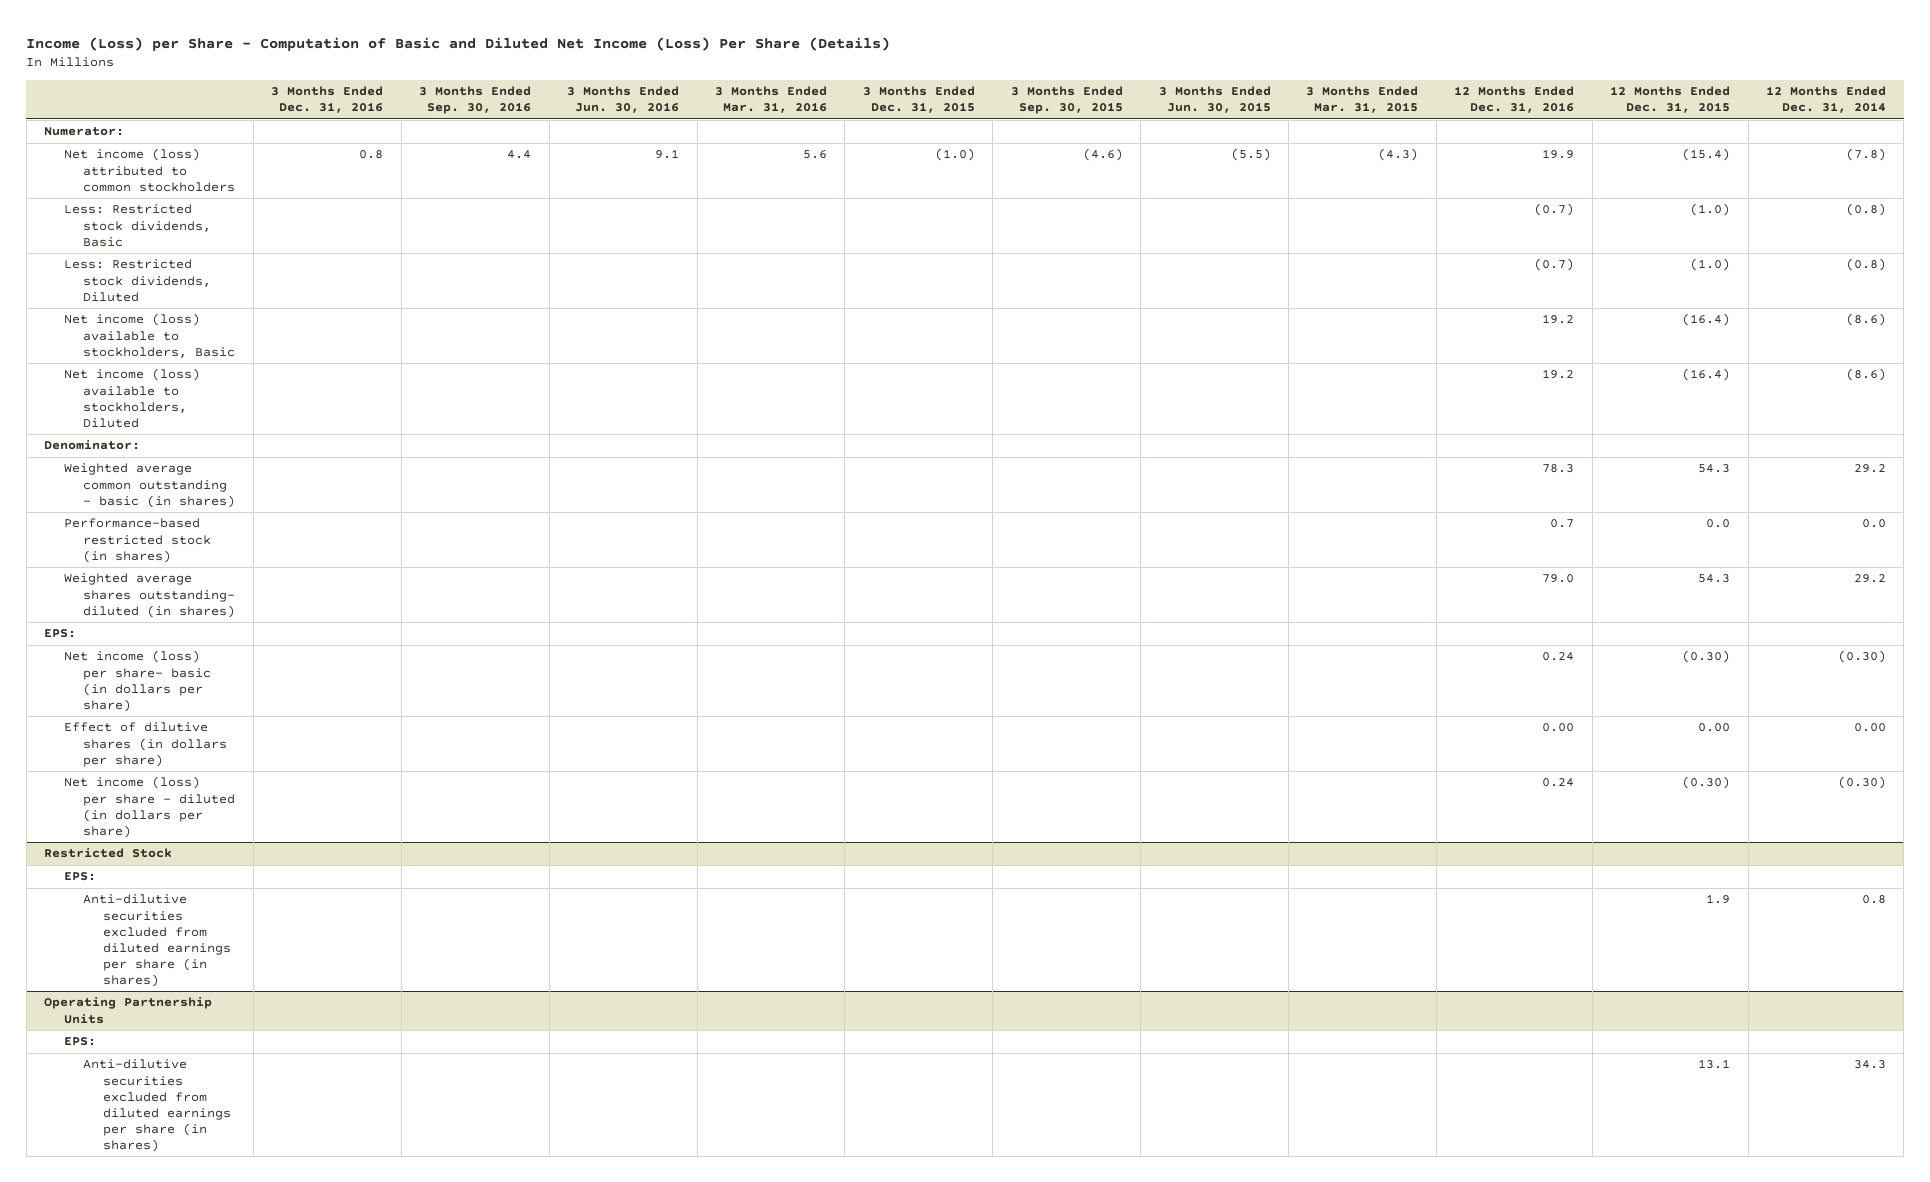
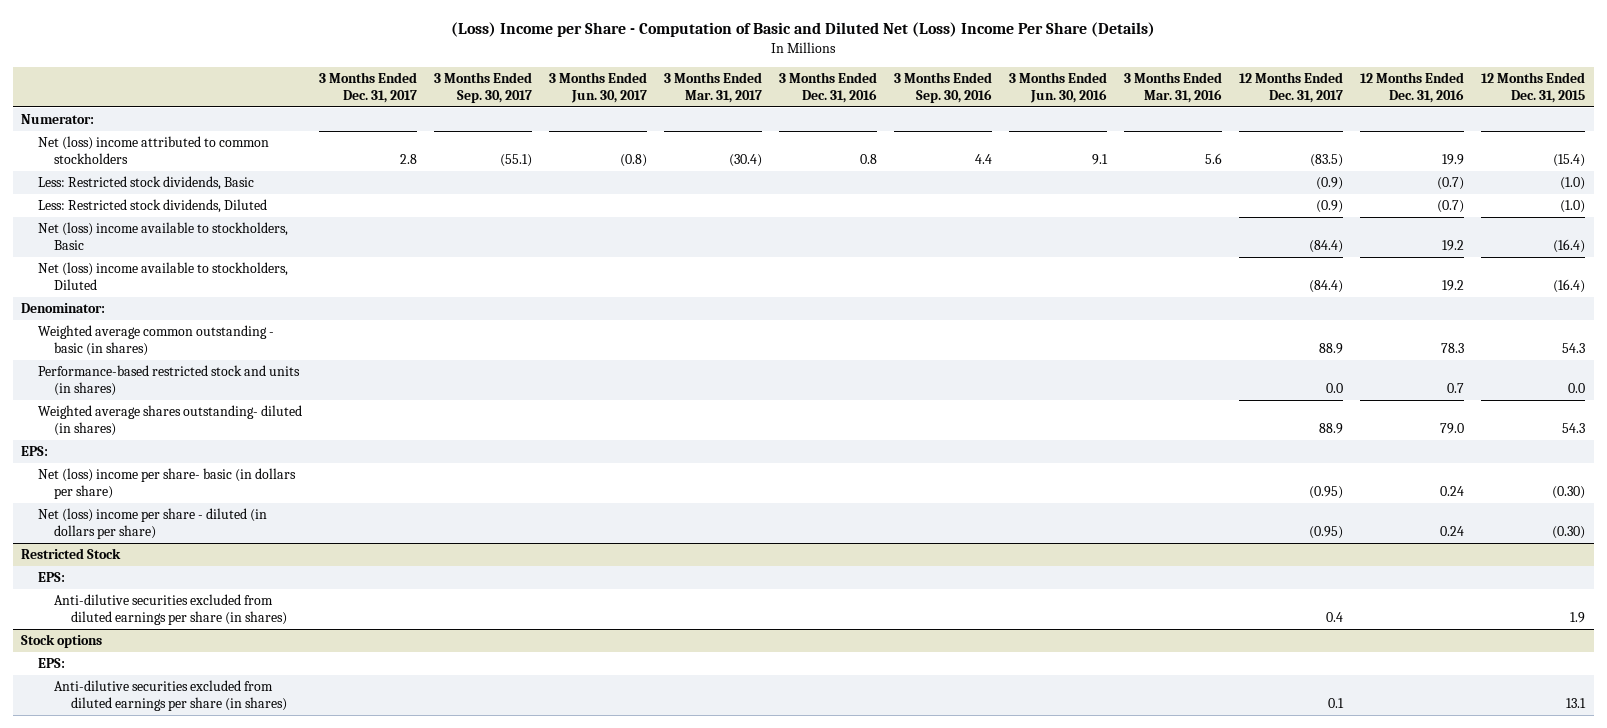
- Income (Loss) per Share - Computation of Basic and Diluted Net Income (Loss) Per Share (Details)
+ (Loss) Income per Share - Computation of Basic and Diluted Net (Loss) Income Per Share (Details)
- | 3 Months Ended Dec. 31, 2016 | 3 Months Ended Sep. 30, 2016 | 3 Months Ended Jun. 30, 2016 | 3 Months Ended Mar. 31, 2016 | 3 Months Ended Dec. 31, 2015 | 3 Months Ended Sep. 30, 2015 | 3 Months Ended Jun. 30, 2015 | 3 Months Ended Mar. 31, 2015 | 12 Months Ended Dec. 31, 2016 | 12 Months Ended Dec. 31, 2015 | 12 Months Ended Dec. 31, 2014
+ | 3 Months Ended Dec. 31, 2017 | 3 Months Ended Sep. 30, 2017 | 3 Months Ended Jun. 30, 2017 | 3 Months Ended Mar. 31, 2017 | 3 Months Ended Dec. 31, 2016 | 3 Months Ended Sep. 30, 2016 | 3 Months Ended Jun. 30, 2016 | 3 Months Ended Mar. 31, 2016 | 12 Months Ended Dec. 31, 2017 | 12 Months Ended Dec. 31, 2016 | 12 Months Ended Dec. 31, 2015
- Net income (loss) attributed to common stockholders | 0.8 | 4.4 | 9.1 | 5.6 | (1.0) | (4.6) | (5.5) | (4.3) | 19.9 | (15.4) | (7.8)
+ Net (loss) income attributed to common stockholders | 2.8 | (55.1) | (0.8) | (30.4) | 0.8 | 4.4 | 9.1 | 5.6 | (83.5) | 19.9 | (15.4)
- Net income (loss) available to stockholders, Basic | | | | | | | | | 19.2 | (16.4) | (8.6)
- Net income (loss) available to stockholders, Diluted | | | | | | | | | 19.2 | (16.4) | (8.6)
+ Net (loss) income available to stockholders, Basic | | | | | | | | | (84.4) | 19.2 | (16.4)
+ Net (loss) income available to stockholders, Diluted | | | | | | | | | (84.4) | 19.2 | (16.4)
- Performance-based restricted stock (in shares) | | | | | | | | | 0.7 | 0.0 | 0.0
+ Performance-based restricted stock and units (in shares) | | | | | | | | | 0.0 | 0.7 | 0.0
- Net income (loss) per share- basic (in dollars per share) | | | | | | | | | 0.24 | (0.30) | (0.30)
- Effect of dilutive shares (in dollars per share) | | | | | | | | | 0.00 | 0.00 | 0.00
- Net income (loss) per share - diluted (in dollars per share) | | | | | | | | | 0.24 | (0.30) | (0.30)
+ Net (loss) income per share- basic (in dollars per share) | | | | | | | | | (0.95) | 0.24 | (0.30)
+ Net (loss) income per share - diluted (in dollars per share) | | | | | | | | | (0.95) | 0.24 | (0.30)
- Operating Partnership Units
+ Stock options

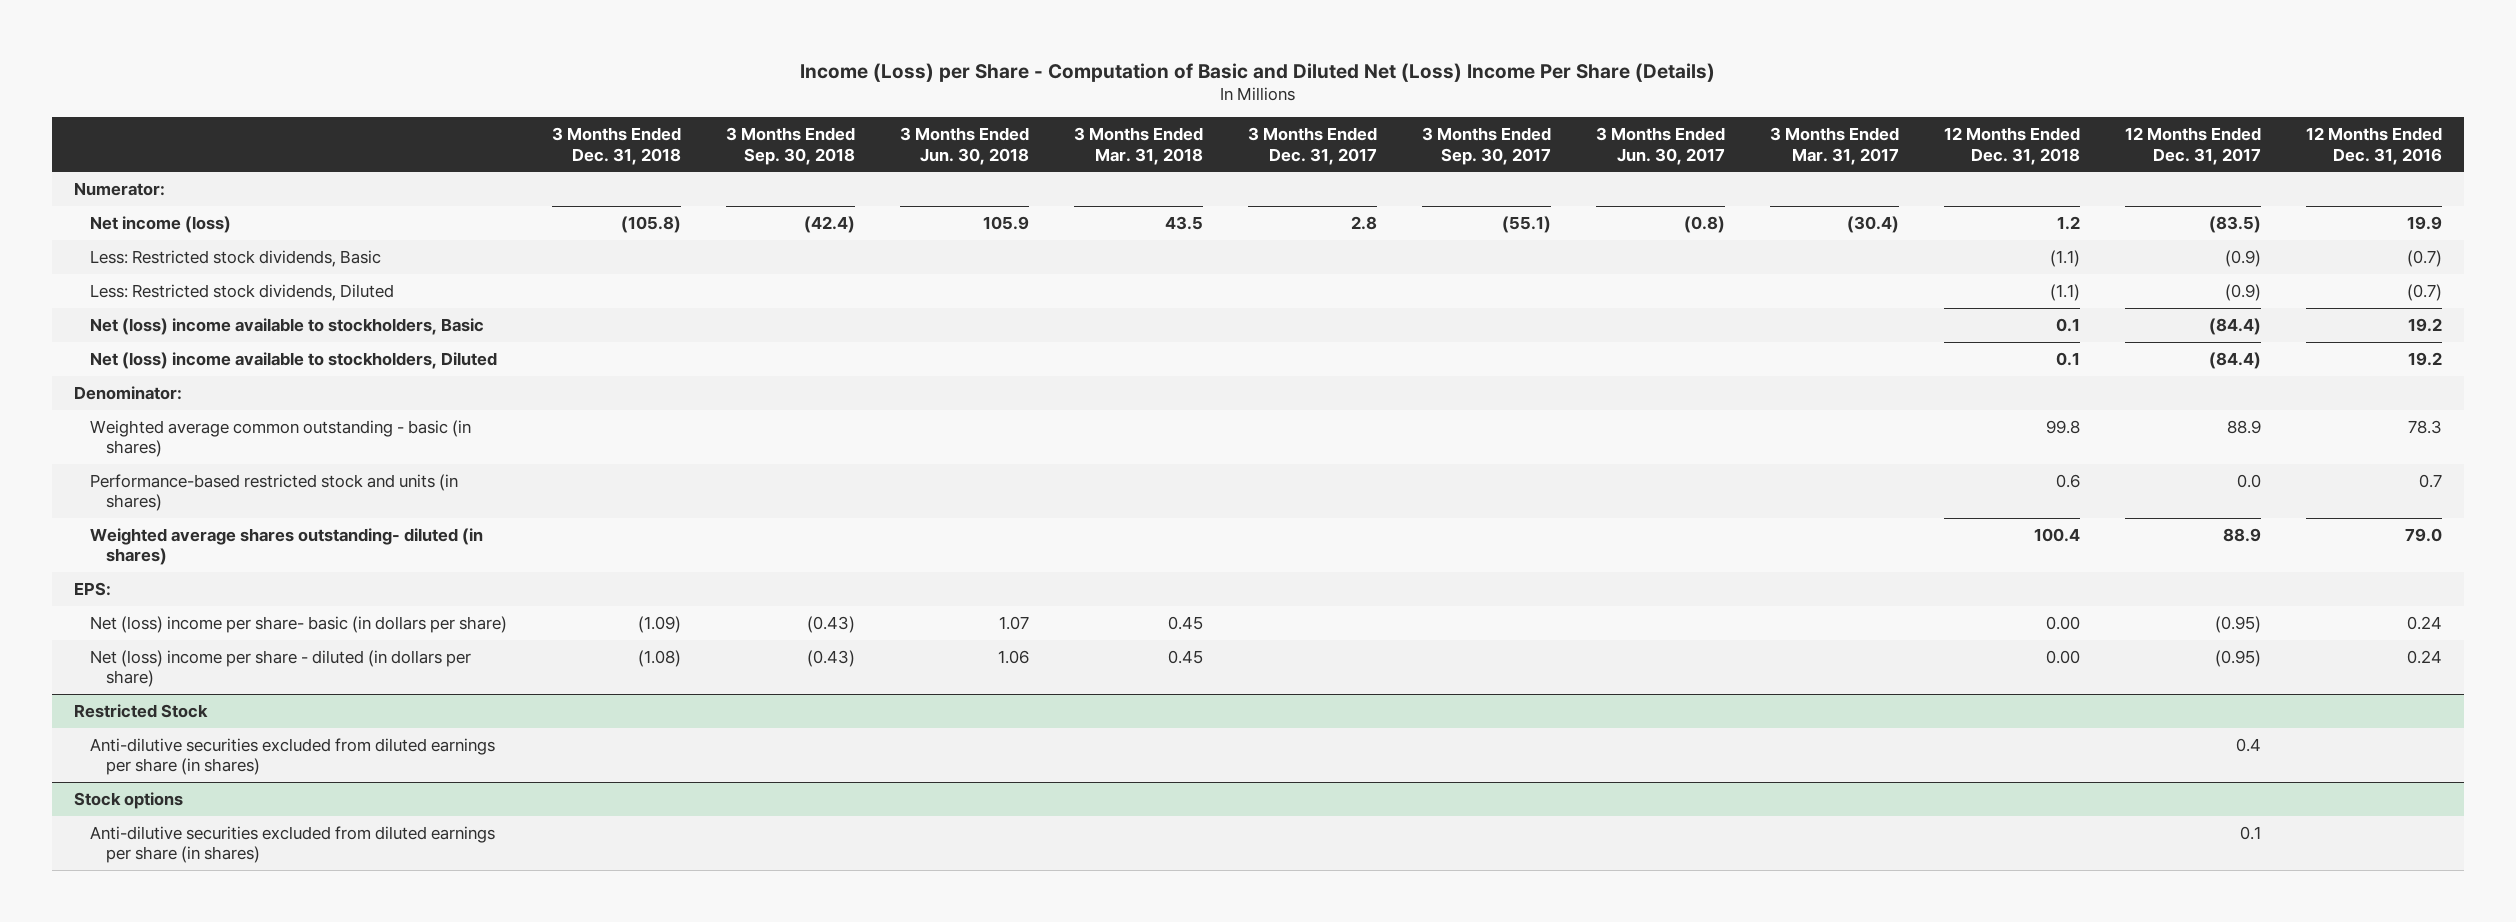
- (Loss) Income per Share - Computation of Basic and Diluted Net (Loss) Income Per Share (Details)
+ Income (Loss) per Share - Computation of Basic and Diluted Net (Loss) Income Per Share (Details)
- | 3 Months Ended Dec. 31, 2017 | 3 Months Ended Sep. 30, 2017 | 3 Months Ended Jun. 30, 2017 | 3 Months Ended Mar. 31, 2017 | 3 Months Ended Dec. 31, 2016 | 3 Months Ended Sep. 30, 2016 | 3 Months Ended Jun. 30, 2016 | 3 Months Ended Mar. 31, 2016 | 12 Months Ended Dec. 31, 2017 | 12 Months Ended Dec. 31, 2016 | 12 Months Ended Dec. 31, 2015
+ | 3 Months Ended Dec. 31, 2018 | 3 Months Ended Sep. 30, 2018 | 3 Months Ended Jun. 30, 2018 | 3 Months Ended Mar. 31, 2018 | 3 Months Ended Dec. 31, 2017 | 3 Months Ended Sep. 30, 2017 | 3 Months Ended Jun. 30, 2017 | 3 Months Ended Mar. 31, 2017 | 12 Months Ended Dec. 31, 2018 | 12 Months Ended Dec. 31, 2017 | 12 Months Ended Dec. 31, 2016
- Net (loss) income attributed to common stockholders | 2.8 | (55.1) | (0.8) | (30.4) | 0.8 | 4.4 | 9.1 | 5.6 | (83.5) | 19.9 | (15.4)
+ Net income (loss) | (105.8) | (42.4) | 105.9 | 43.5 | 2.8 | (55.1) | (0.8) | (30.4) | 1.2 | (83.5) | 19.9
@ Restricted Stock
- EPS:
@ Stock options
- EPS:

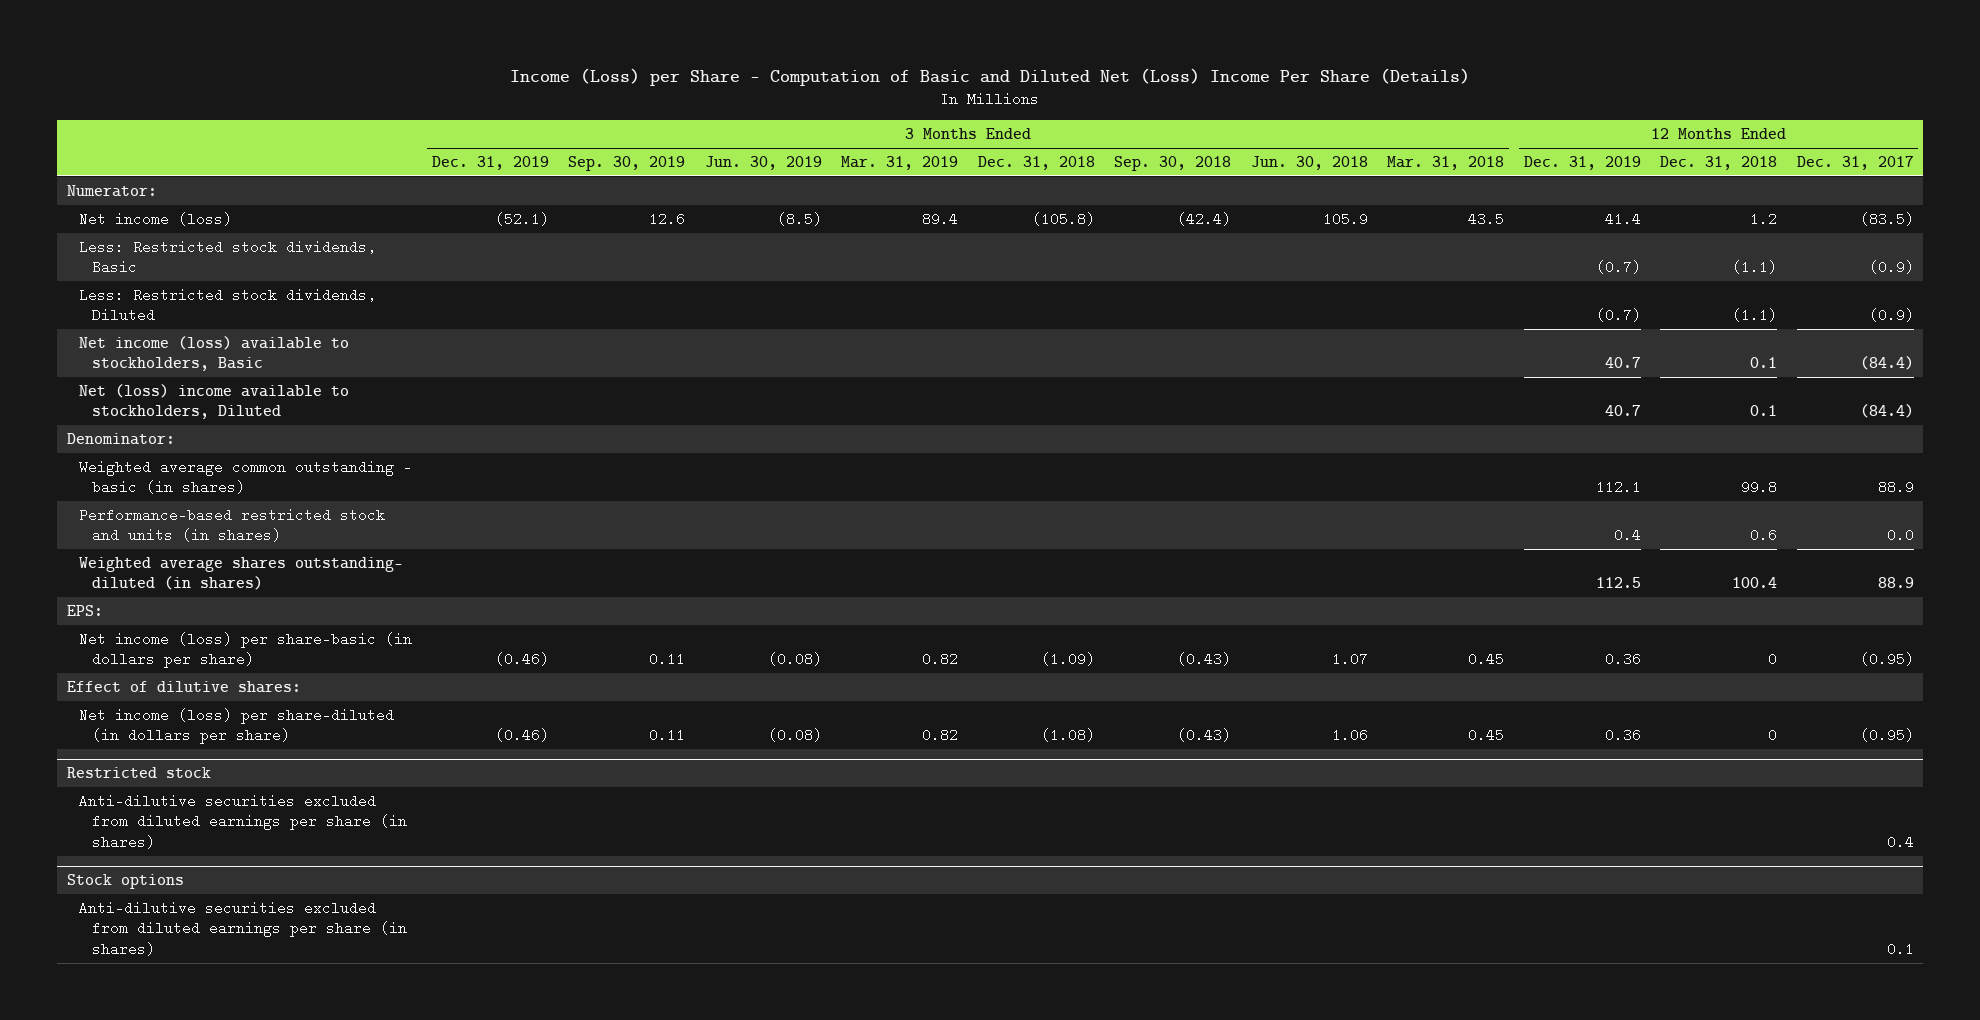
- | 3 Months Ended Dec. 31, 2018 | 3 Months Ended Sep. 30, 2018 | 3 Months Ended Jun. 30, 2018 | 3 Months Ended Mar. 31, 2018 | 3 Months Ended Dec. 31, 2017 | 3 Months Ended Sep. 30, 2017 | 3 Months Ended Jun. 30, 2017 | 3 Months Ended Mar. 31, 2017 | 12 Months Ended Dec. 31, 2018 | 12 Months Ended Dec. 31, 2017 | 12 Months Ended Dec. 31, 2016
+ | 3 Months Ended Dec. 31, 2019 | 3 Months Ended Sep. 30, 2019 | 3 Months Ended Jun. 30, 2019 | 3 Months Ended Mar. 31, 2019 | 3 Months Ended Dec. 31, 2018 | 3 Months Ended Sep. 30, 2018 | 3 Months Ended Jun. 30, 2018 | 3 Months Ended Mar. 31, 2018 | 12 Months Ended Dec. 31, 2019 | 12 Months Ended Dec. 31, 2018 | 12 Months Ended Dec. 31, 2017
- Net (loss) income available to stockholders, Basic | | | | | | | | | 0.1 | (84.4) | 19.2
+ Net income (loss) available to stockholders, Basic | | | | | | | | | 40.7 | 0.1 | (84.4)
- Net (loss) income per share- basic (in dollars per share) | (1.09) | (0.43) | 1.07 | 0.45 | | | | | 0.00 | (0.95) | 0.24
- Net (loss) income per share - diluted (in dollars per share) | (1.08) | (0.43) | 1.06 | 0.45 | | | | | 0.00 | (0.95) | 0.24
- Restricted Stock
+ Net income (loss) per share-basic (in dollars per share) | (0.46) | 0.11 | (0.08) | 0.82 | (1.09) | (0.43) | 1.07 | 0.45 | 0.36 | 0 | (0.95)
+ Effect of dilutive shares:
+ Net income (loss) per share-diluted (in dollars per share) | (0.46) | 0.11 | (0.08) | 0.82 | (1.08) | (0.43) | 1.06 | 0.45 | 0.36 | 0 | (0.95)
+ Restricted stock

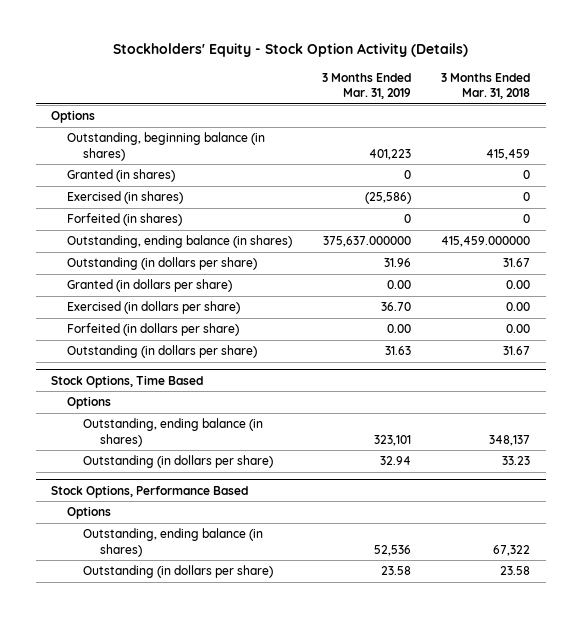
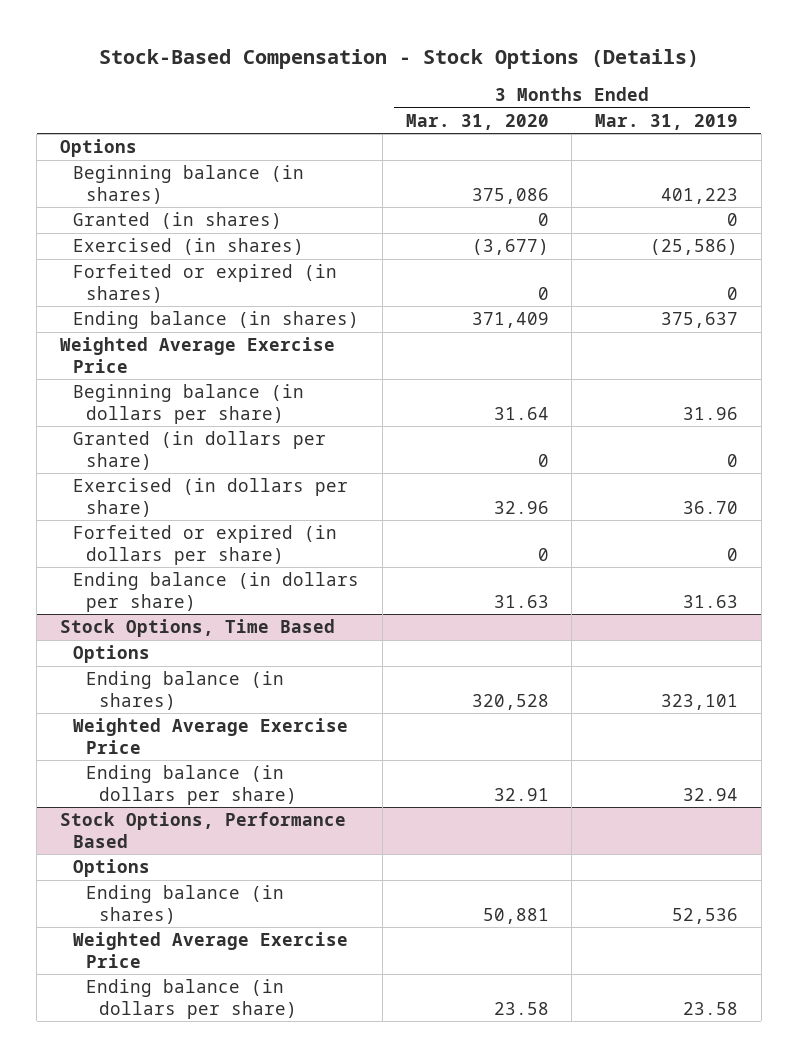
- Stockholders' Equity - Stock Option Activity (Details)
+ Stock-Based Compensation - Stock Options (Details)
- | 3 Months Ended Mar. 31, 2019 | 3 Months Ended Mar. 31, 2018
+ | 3 Months Ended Mar. 31, 2020 | 3 Months Ended Mar. 31, 2019
- Outstanding, beginning balance (in shares) | 401,223 | 415,459
+ Beginning balance (in shares) | 375,086 | 401,223
- Forfeited (in shares) | 0 | 0
- Outstanding, ending balance (in shares) | 375,637.000000 | 415,459.000000
- Outstanding (in dollars per share) | 31.96 | 31.67
- Granted (in dollars per share) | 0.00 | 0.00
+ Forfeited or expired (in shares) | 0 | 0
+ Ending balance (in shares) | 371,409 | 375,637
+ Weighted Average Exercise Price
+ Beginning balance (in dollars per share) | 31.64 | 31.96
+ Granted (in dollars per share) | 0 | 0
- Forfeited (in dollars per share) | 0.00 | 0.00
- Outstanding (in dollars per share) | 31.63 | 31.67
+ Forfeited or expired (in dollars per share) | 0 | 0
+ Ending balance (in dollars per share) | 31.63 | 31.63
@ Stock Options, Time Based
- Outstanding, ending balance (in shares) | 323,101 | 348,137
- Outstanding (in dollars per share) | 32.94 | 33.23
+ Ending balance (in shares) | 320,528 | 323,101
+ Weighted Average Exercise Price
+ Ending balance (in dollars per share) | 32.91 | 32.94
@ Stock Options, Performance Based
- Outstanding, ending balance (in shares) | 52,536 | 67,322
- Outstanding (in dollars per share) | 23.58 | 23.58
+ Ending balance (in shares) | 50,881 | 52,536
+ Weighted Average Exercise Price
+ Ending balance (in dollars per share) | 23.58 | 23.58

